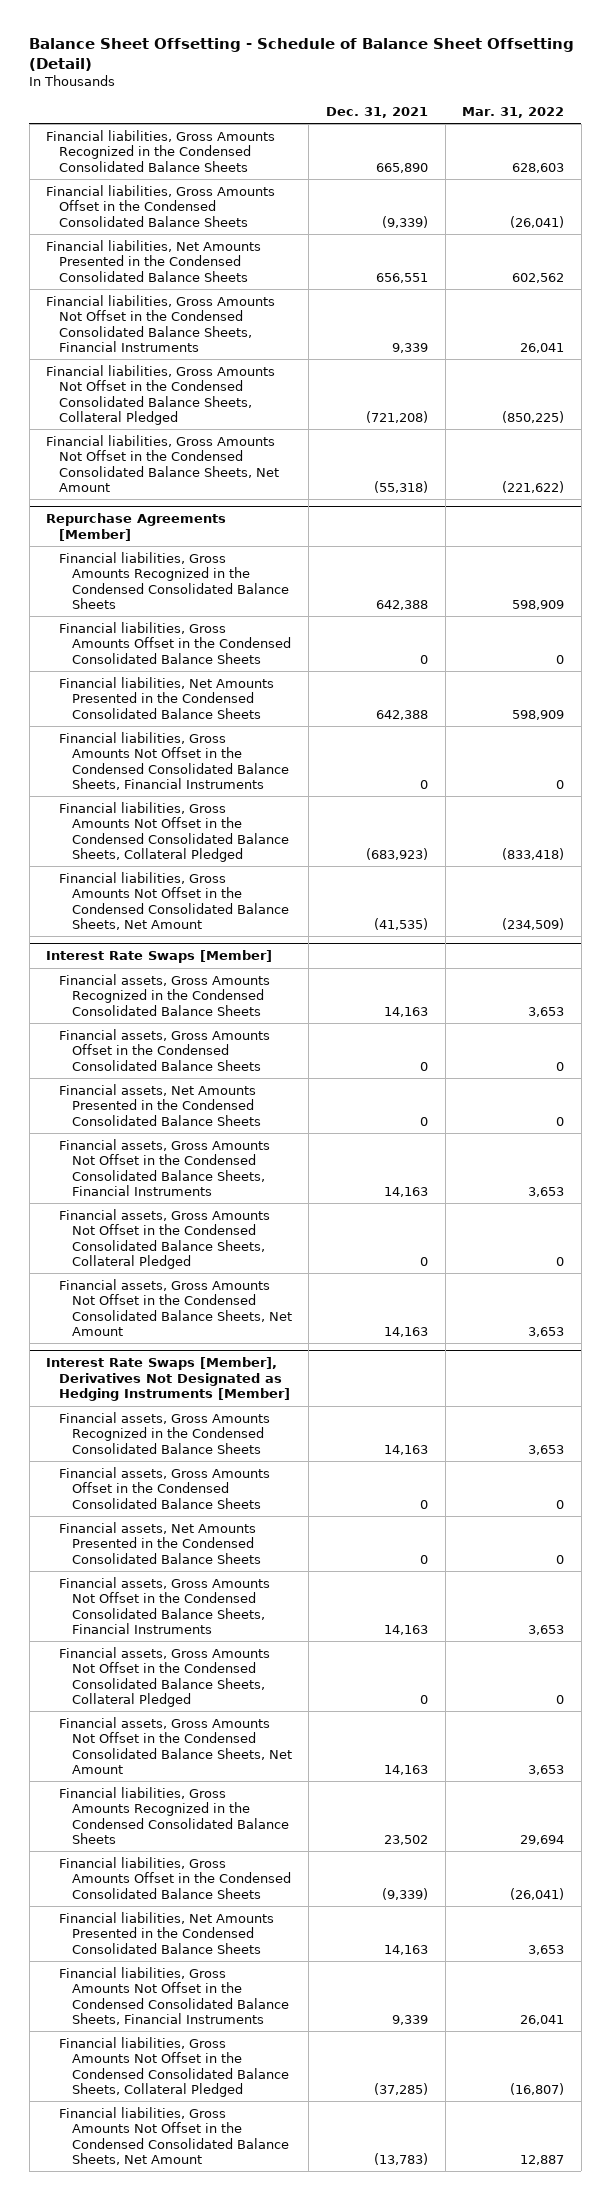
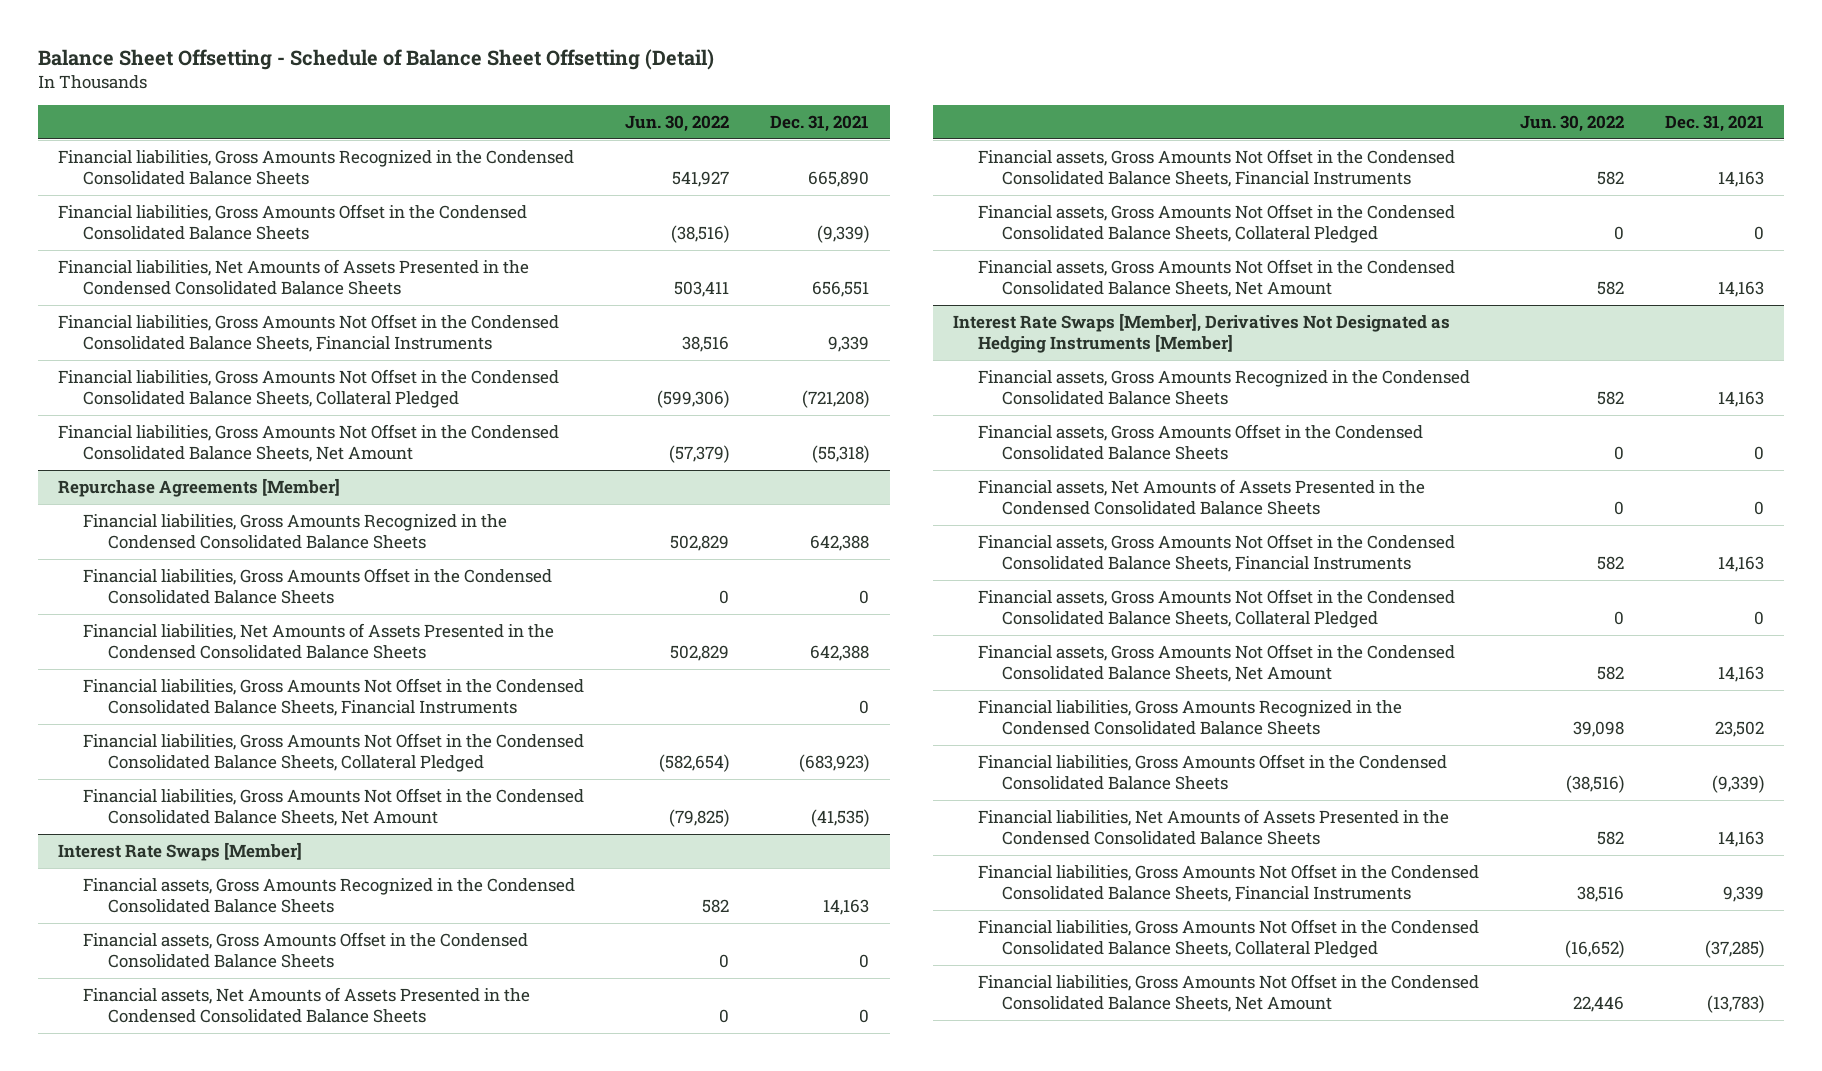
- | Dec. 31, 2021 | Mar. 31, 2022
+ | Jun. 30, 2022 | Dec. 31, 2021
- Financial liabilities, Net Amounts Presented in the Condensed Consolidated Balance Sheets | 656,551 | 602,562
+ Financial liabilities, Net Amounts of Assets Presented in the Condensed Consolidated Balance Sheets | 503,411 | 656,551
@ Repurchase Agreements [Member]
- Financial liabilities, Net Amounts Presented in the Condensed Consolidated Balance Sheets | 642,388 | 598,909
+ Financial liabilities, Net Amounts of Assets Presented in the Condensed Consolidated Balance Sheets | 502,829 | 642,388
@ Interest Rate Swaps [Member]
- Financial assets, Net Amounts Presented in the Condensed Consolidated Balance Sheets | 0 | 0
+ Financial assets, Net Amounts of Assets Presented in the Condensed Consolidated Balance Sheets | 0 | 0
@ Interest Rate Swaps [Member], Derivatives Not Designated as Hedging Instruments [Member]
- Financial assets, Net Amounts Presented in the Condensed Consolidated Balance Sheets | 0 | 0
+ Financial assets, Net Amounts of Assets Presented in the Condensed Consolidated Balance Sheets | 0 | 0
- Financial liabilities, Net Amounts Presented in the Condensed Consolidated Balance Sheets | 14,163 | 3,653
+ Financial liabilities, Net Amounts of Assets Presented in the Condensed Consolidated Balance Sheets | 582 | 14,163

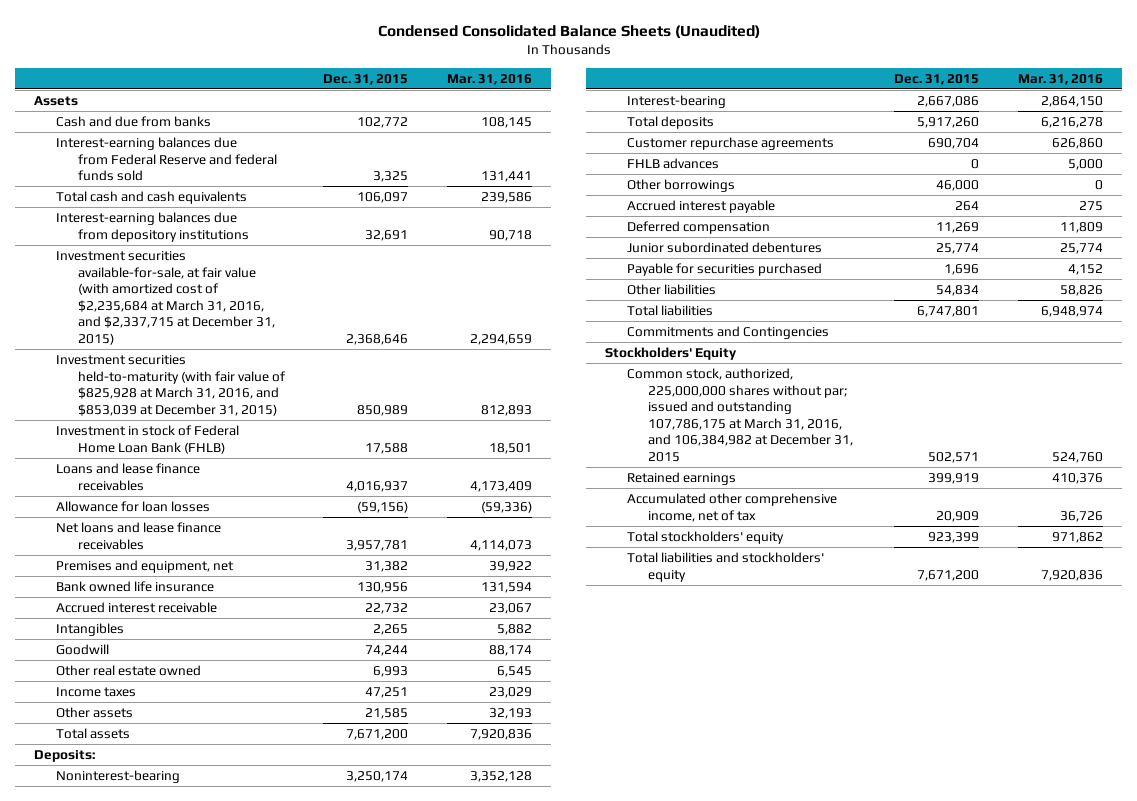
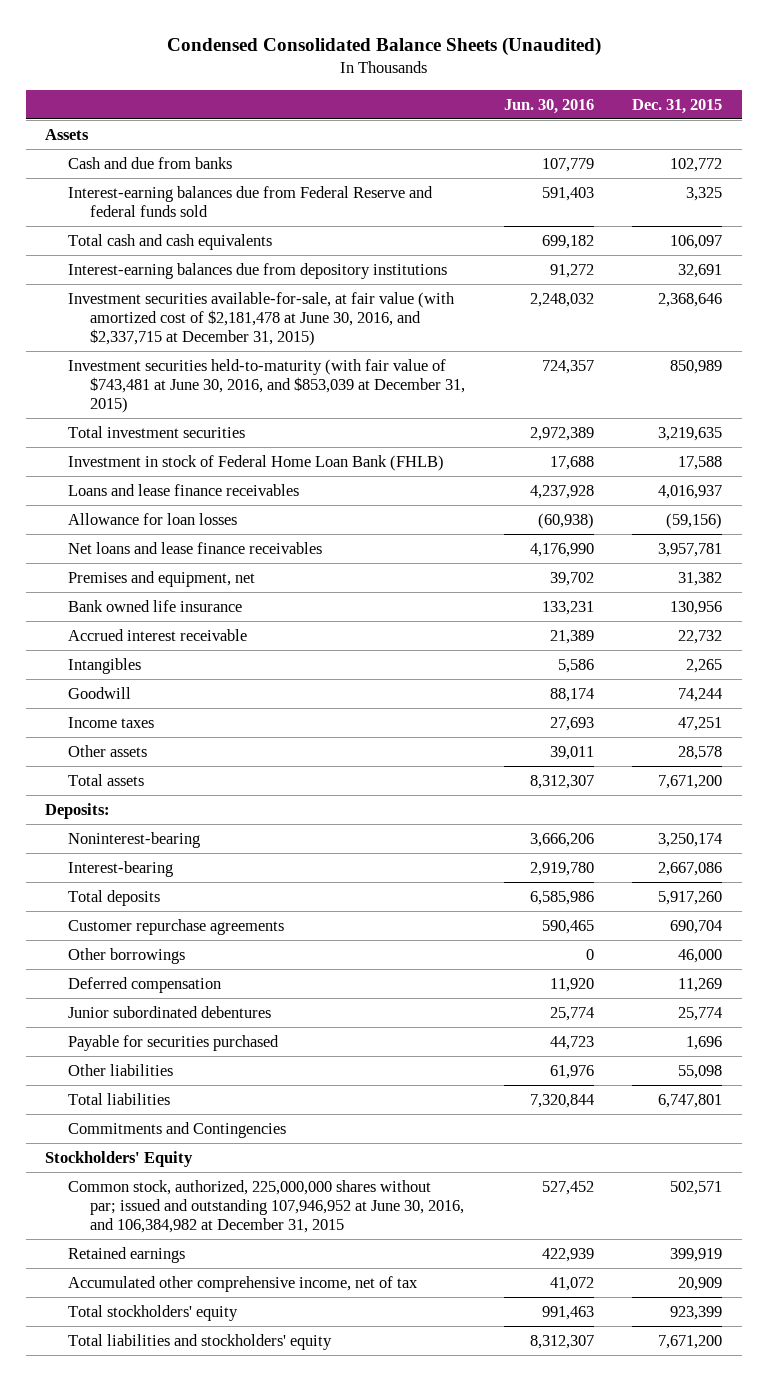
- | Dec. 31, 2015 | Mar. 31, 2016
+ | Jun. 30, 2016 | Dec. 31, 2015
- Investment securities available-for-sale, at fair value (with amortized cost of $2,235,684 at March 31, 2016, and $2,337,715 at December 31, 2015) | 2,368,646 | 2,294,659
- Investment securities held-to-maturity (with fair value of $825,928 at March 31, 2016, and $853,039 at December 31, 2015) | 850,989 | 812,893
+ Investment securities available-for-sale, at fair value (with amortized cost of $2,181,478 at June 30, 2016, and $2,337,715 at December 31, 2015) | 2,248,032 | 2,368,646
+ Investment securities held-to-maturity (with fair value of $743,481 at June 30, 2016, and $853,039 at December 31, 2015) | 724,357 | 850,989
+ Total investment securities | 2,972,389 | 3,219,635
- Other real estate owned | 6,993 | 6,545
- Other assets | 21,585 | 32,193
+ Other assets | 39,011 | 28,578
- FHLB advances | 0 | 5,000
- Accrued interest payable | 264 | 275
- Other liabilities | 54,834 | 58,826
+ Other liabilities | 61,976 | 55,098
- Common stock, authorized, 225,000,000 shares without par; issued and outstanding 107,786,175 at March 31, 2016, and 106,384,982 at December 31, 2015 | 502,571 | 524,760
+ Common stock, authorized, 225,000,000 shares without par; issued and outstanding 107,946,952 at June 30, 2016, and 106,384,982 at December 31, 2015 | 527,452 | 502,571

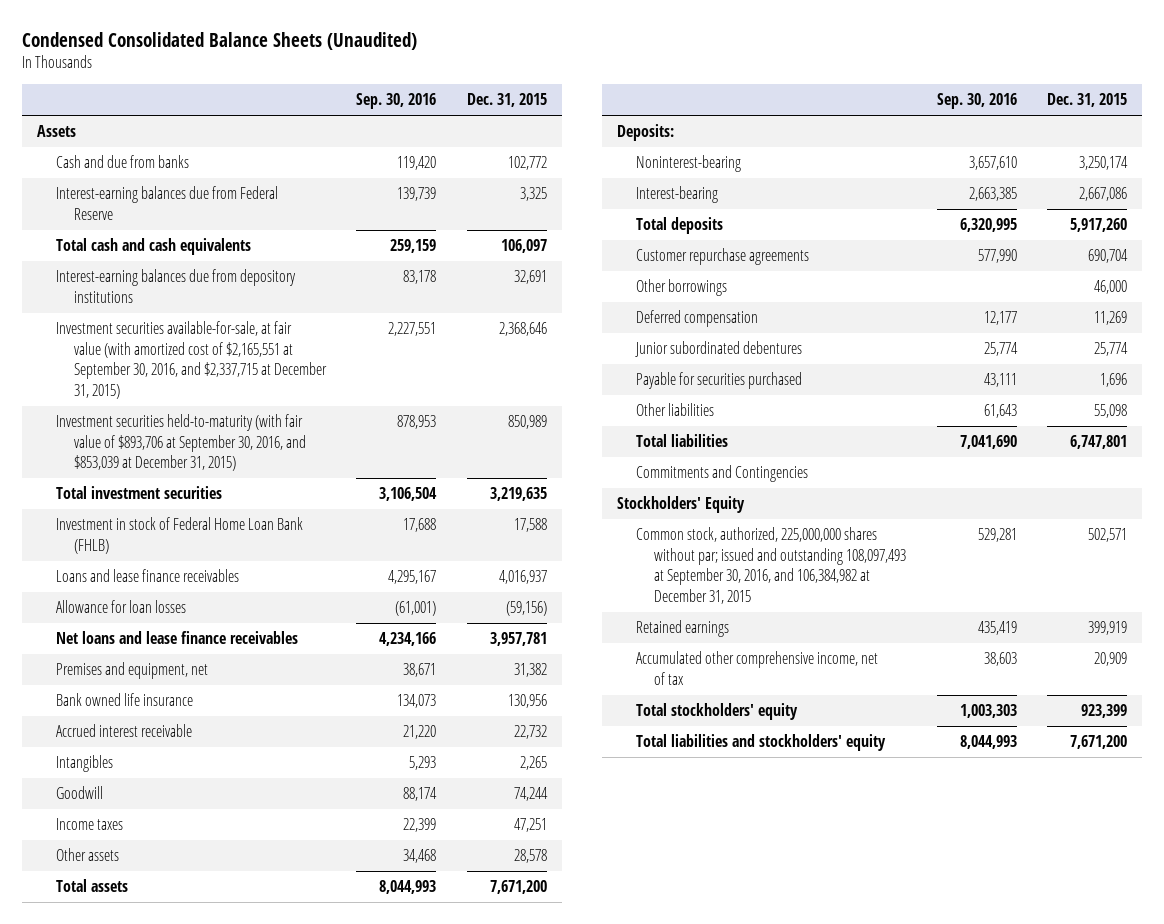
- | Jun. 30, 2016 | Dec. 31, 2015
+ | Sep. 30, 2016 | Dec. 31, 2015
- Interest-earning balances due from Federal Reserve and federal funds sold | 591,403 | 3,325
+ Interest-earning balances due from Federal Reserve | 139,739 | 3,325
- Investment securities available-for-sale, at fair value (with amortized cost of $2,181,478 at June 30, 2016, and $2,337,715 at December 31, 2015) | 2,248,032 | 2,368,646
- Investment securities held-to-maturity (with fair value of $743,481 at June 30, 2016, and $853,039 at December 31, 2015) | 724,357 | 850,989
+ Investment securities available-for-sale, at fair value (with amortized cost of $2,165,551 at September 30, 2016, and $2,337,715 at December 31, 2015) | 2,227,551 | 2,368,646
+ Investment securities held-to-maturity (with fair value of $893,706 at September 30, 2016, and $853,039 at December 31, 2015) | 878,953 | 850,989
- Common stock, authorized, 225,000,000 shares without par; issued and outstanding 107,946,952 at June 30, 2016, and 106,384,982 at December 31, 2015 | 527,452 | 502,571
+ Common stock, authorized, 225,000,000 shares without par; issued and outstanding 108,097,493 at September 30, 2016, and 106,384,982 at December 31, 2015 | 529,281 | 502,571

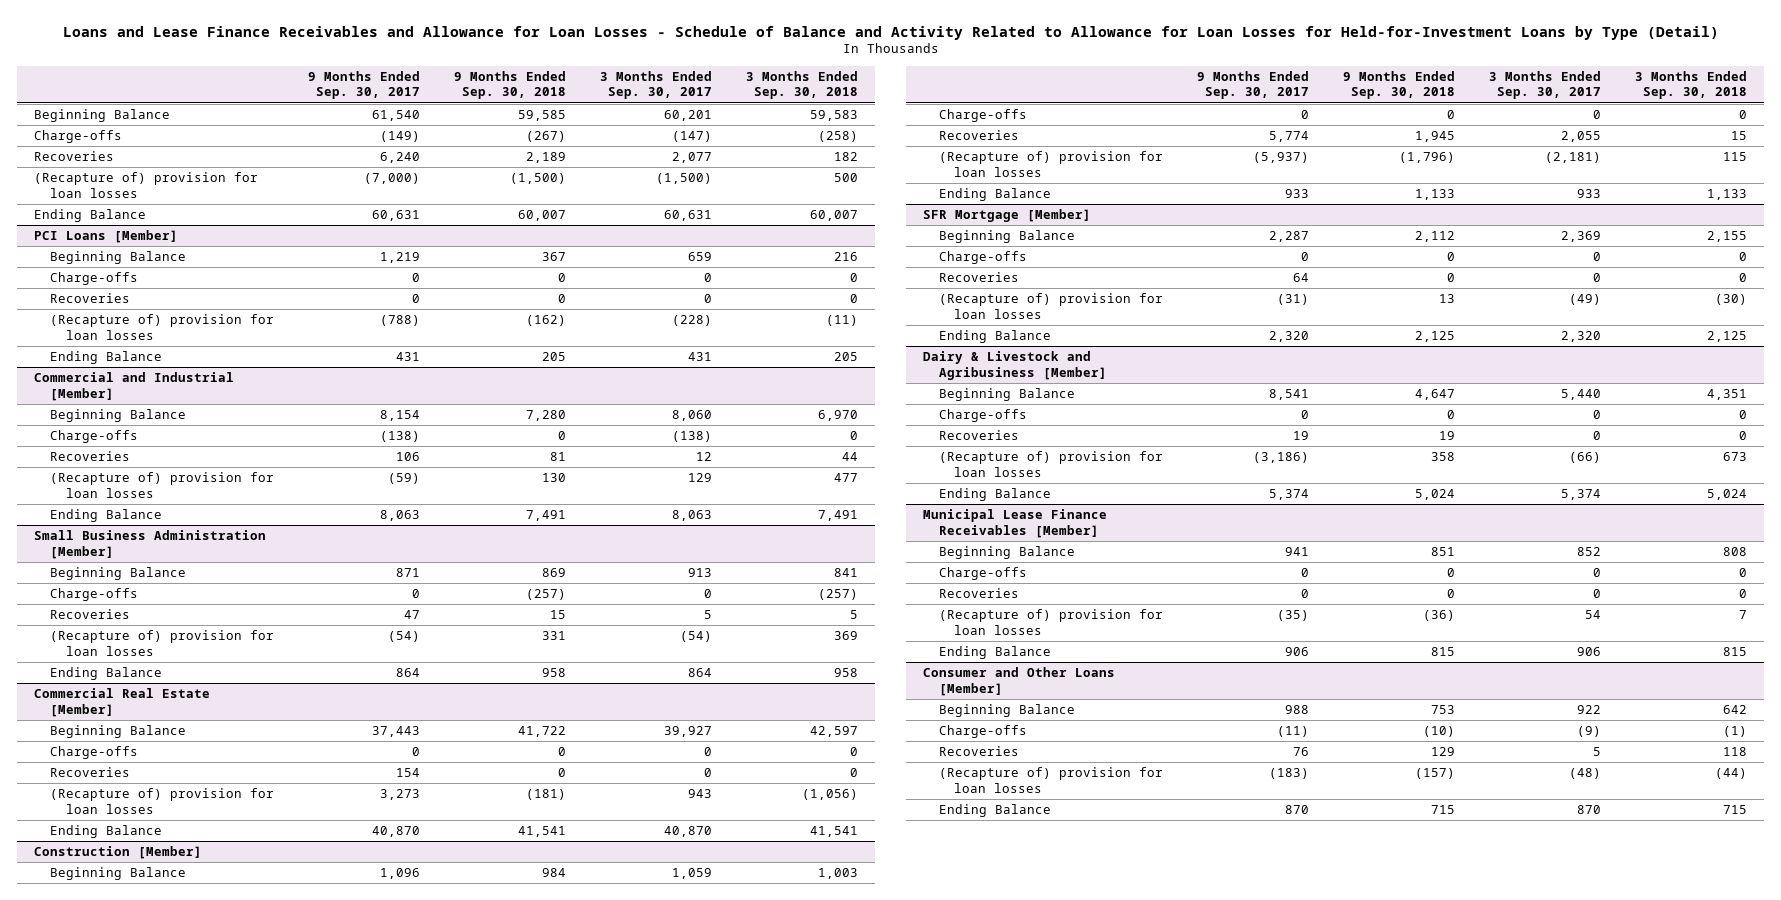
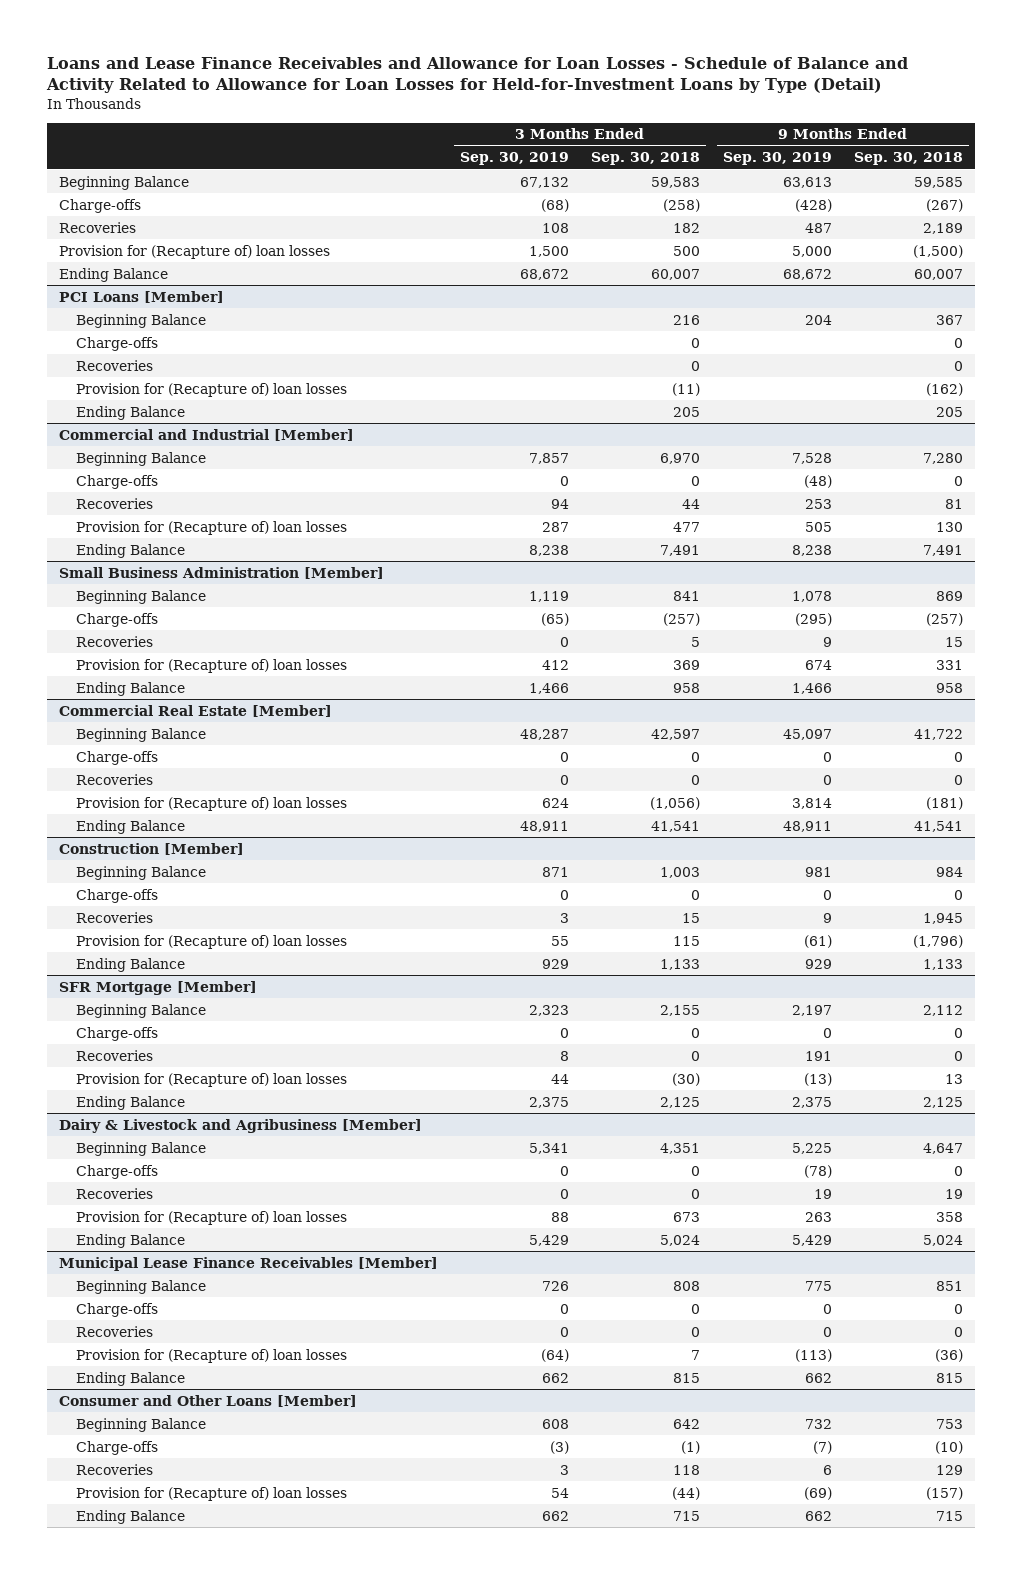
- | 9 Months Ended Sep. 30, 2017 | 9 Months Ended Sep. 30, 2018 | 3 Months Ended Sep. 30, 2017 | 3 Months Ended Sep. 30, 2018
+ | 3 Months Ended Sep. 30, 2019 | 3 Months Ended Sep. 30, 2018 | 9 Months Ended Sep. 30, 2019 | 9 Months Ended Sep. 30, 2018
- (Recapture of) provision for loan losses | (7,000) | (1,500) | (1,500) | 500
+ Provision for (Recapture of) loan losses | 1,500 | 500 | 5,000 | (1,500)
@ PCI Loans [Member]
- (Recapture of) provision for loan losses | (788) | (162) | (228) | (11)
+ Provision for (Recapture of) loan losses | | (11) | | (162)
@ Commercial and Industrial [Member]
- (Recapture of) provision for loan losses | (59) | 130 | 129 | 477
+ Provision for (Recapture of) loan losses | 287 | 477 | 505 | 130
@ Small Business Administration [Member]
- (Recapture of) provision for loan losses | (54) | 331 | (54) | 369
+ Provision for (Recapture of) loan losses | 412 | 369 | 674 | 331
@ Commercial Real Estate [Member]
- (Recapture of) provision for loan losses | 3,273 | (181) | 943 | (1,056)
+ Provision for (Recapture of) loan losses | 624 | (1,056) | 3,814 | (181)
@ Construction [Member]
- (Recapture of) provision for loan losses | (5,937) | (1,796) | (2,181) | 115
+ Provision for (Recapture of) loan losses | 55 | 115 | (61) | (1,796)
@ SFR Mortgage [Member]
- (Recapture of) provision for loan losses | (31) | 13 | (49) | (30)
+ Provision for (Recapture of) loan losses | 44 | (30) | (13) | 13
@ Dairy & Livestock and Agribusiness [Member]
- (Recapture of) provision for loan losses | (3,186) | 358 | (66) | 673
+ Provision for (Recapture of) loan losses | 88 | 673 | 263 | 358
@ Municipal Lease Finance Receivables [Member]
- (Recapture of) provision for loan losses | (35) | (36) | 54 | 7
+ Provision for (Recapture of) loan losses | (64) | 7 | (113) | (36)
@ Consumer and Other Loans [Member]
- (Recapture of) provision for loan losses | (183) | (157) | (48) | (44)
+ Provision for (Recapture of) loan losses | 54 | (44) | (69) | (157)

